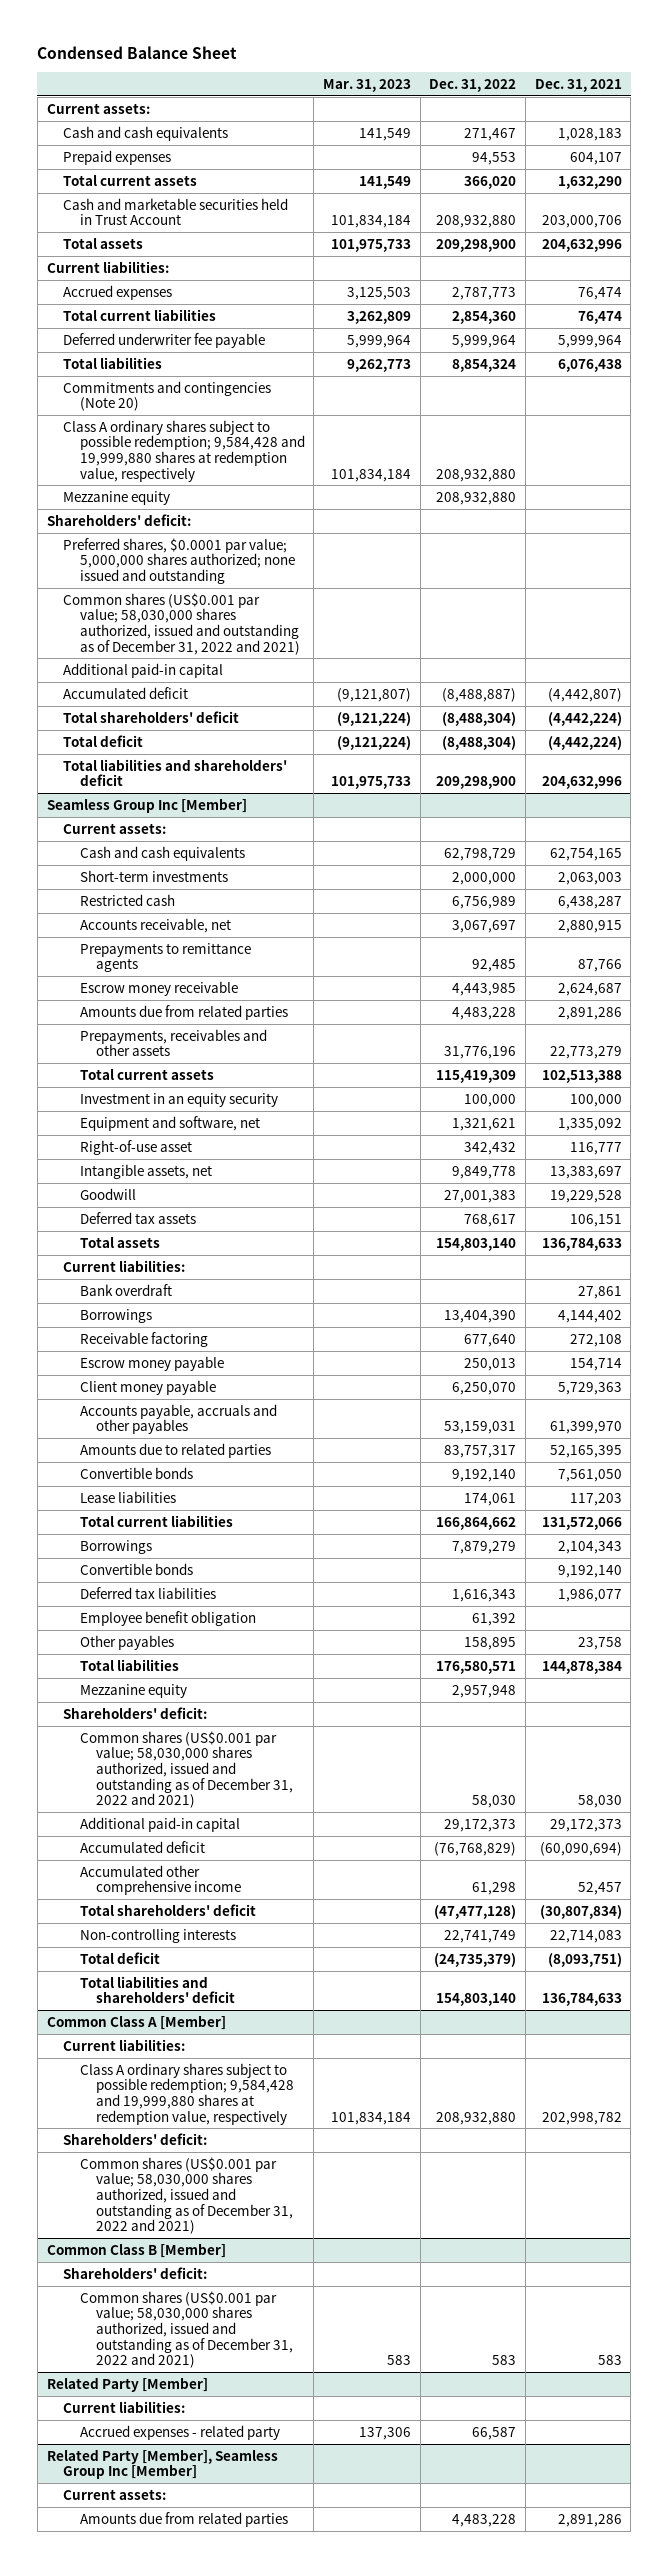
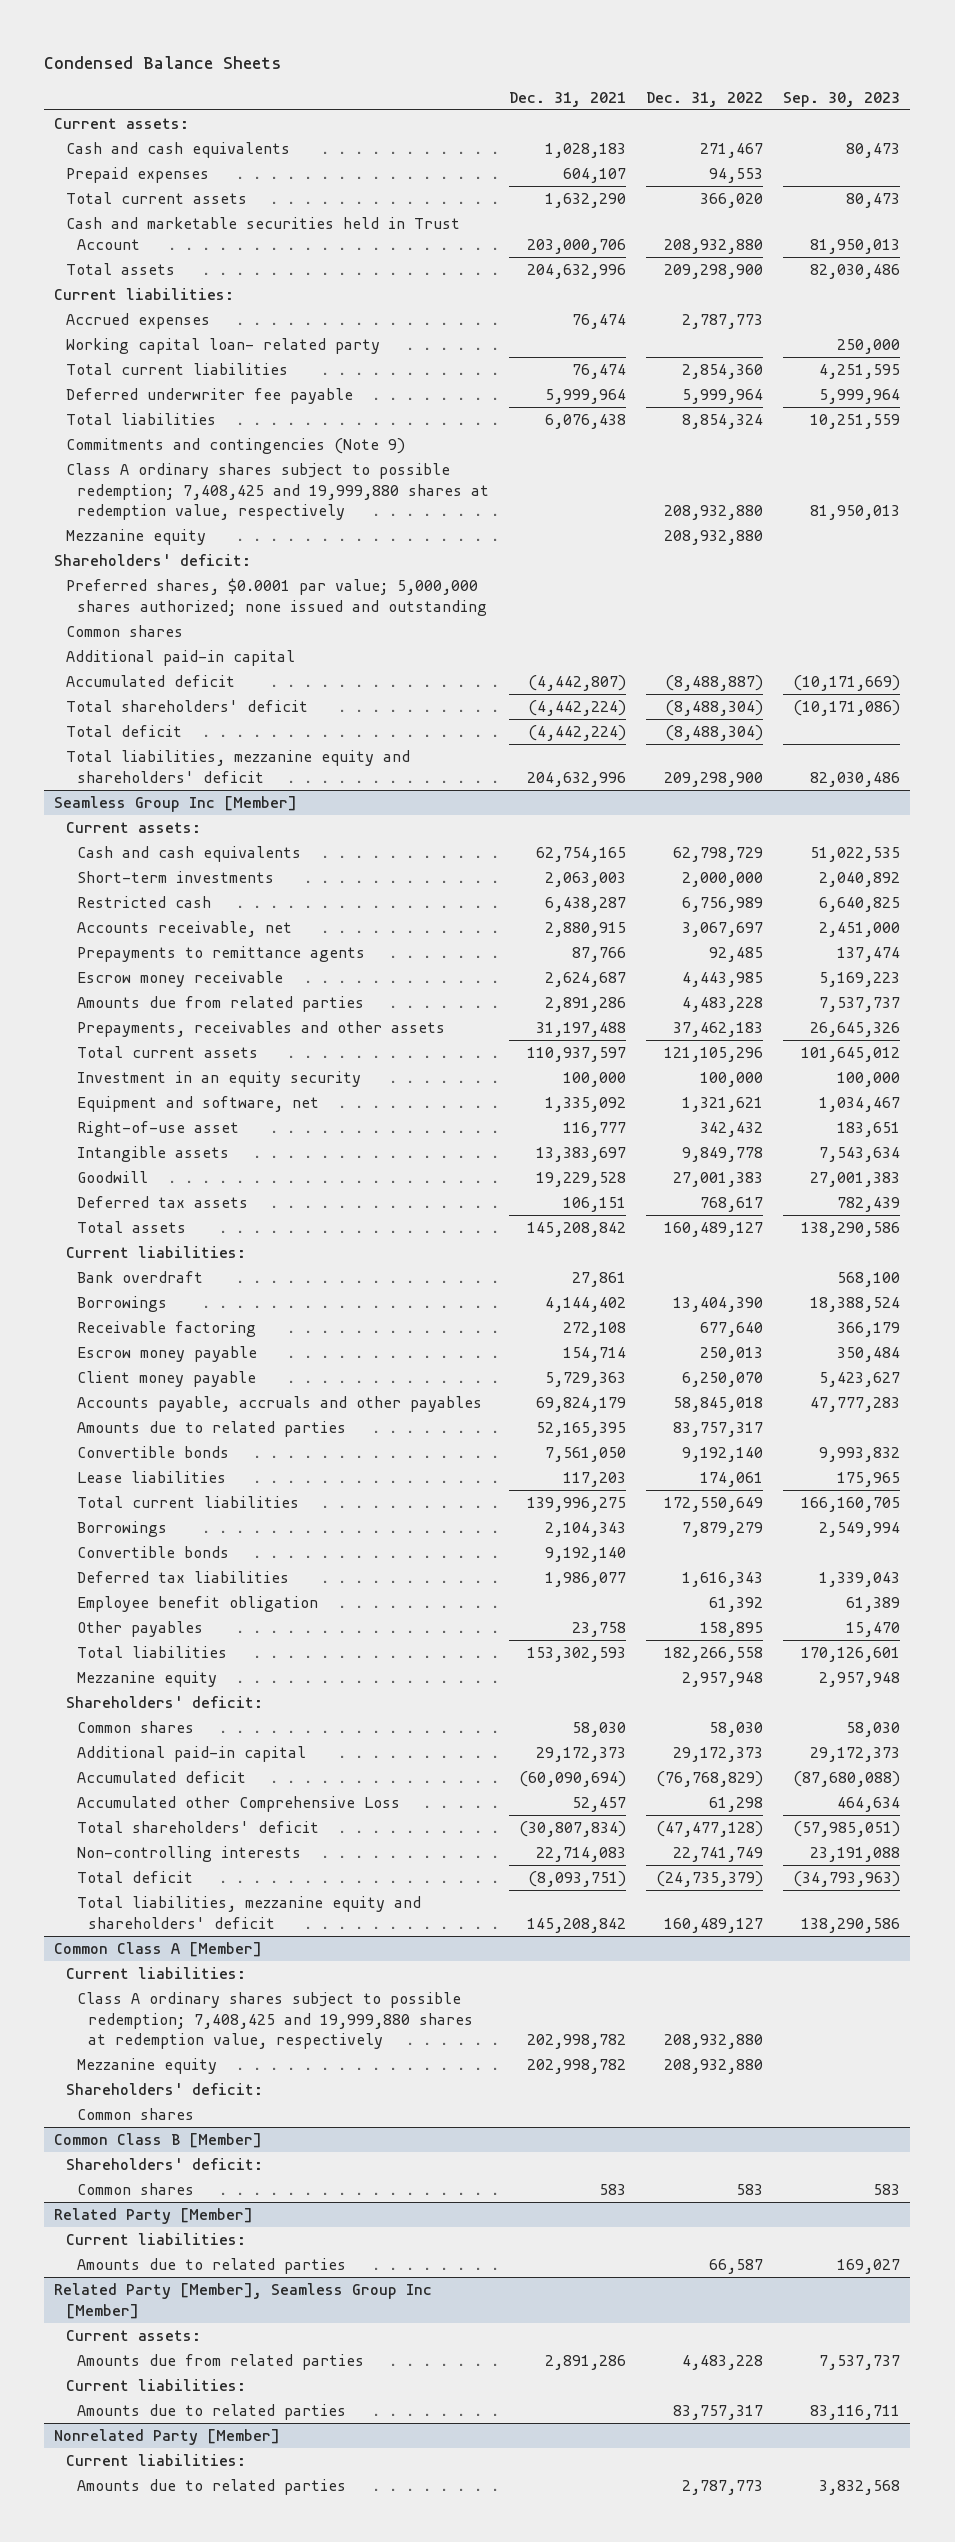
- Condensed Balance Sheet
+ Condensed Balance Sheets
- | Mar. 31, 2023 | Dec. 31, 2022 | Dec. 31, 2021
+ | Dec. 31, 2021 | Dec. 31, 2022 | Sep. 30, 2023
+ Working capital loan- related party | | | 250,000
- Commitments and contingencies (Note 20)
- Class A ordinary shares subject to possible redemption; 9,584,428 and 19,999,880 shares at redemption value, respectively | 101,834,184 | 208,932,880 |
+ Commitments and contingencies (Note 9)
+ Class A ordinary shares subject to possible redemption; 7,408,425 and 19,999,880 shares at redemption value, respectively | | 208,932,880 | 81,950,013
- Common shares (US$0.001 par value; 58,030,000 shares authorized, issued and outstanding as of December 31, 2022 and 2021)
+ Common shares
- Total liabilities and shareholders' deficit | 101,975,733 | 209,298,900 | 204,632,996
+ Total liabilities, mezzanine equity and shareholders' deficit | 204,632,996 | 209,298,900 | 82,030,486
@ Seamless Group Inc [Member]
- Prepayments, receivables and other assets | | 31,776,196 | 22,773,279
- Total current assets | | 115,419,309 | 102,513,388
+ Prepayments, receivables and other assets | 31,197,488 | 37,462,183 | 26,645,326
+ Total current assets | 110,937,597 | 121,105,296 | 101,645,012
- Intangible assets, net | | 9,849,778 | 13,383,697
+ Intangible assets | 13,383,697 | 9,849,778 | 7,543,634
- Total assets | | 154,803,140 | 136,784,633
+ Total assets | 145,208,842 | 160,489,127 | 138,290,586
- Accounts payable, accruals and other payables | | 53,159,031 | 61,399,970
+ Accounts payable, accruals and other payables | 69,824,179 | 58,845,018 | 47,777,283
- Total current liabilities | | 166,864,662 | 131,572,066
+ Total current liabilities | 139,996,275 | 172,550,649 | 166,160,705
- Total liabilities | | 176,580,571 | 144,878,384
+ Total liabilities | 153,302,593 | 182,266,558 | 170,126,601
- Common shares (US$0.001 par value; 58,030,000 shares authorized, issued and outstanding as of December 31, 2022 and 2021) | | 58,030 | 58,030
+ Common shares | 58,030 | 58,030 | 58,030
- Accumulated other comprehensive income | | 61,298 | 52,457
+ Accumulated other Comprehensive Loss | 52,457 | 61,298 | 464,634
- Total liabilities and shareholders' deficit | | 154,803,140 | 136,784,633
+ Total liabilities, mezzanine equity and shareholders' deficit | 145,208,842 | 160,489,127 | 138,290,586
@ Common Class A [Member]
- Class A ordinary shares subject to possible redemption; 9,584,428 and 19,999,880 shares at redemption value, respectively | 101,834,184 | 208,932,880 | 202,998,782
+ Class A ordinary shares subject to possible redemption; 7,408,425 and 19,999,880 shares at redemption value, respectively | 202,998,782 | 208,932,880 |
+ Mezzanine equity | 202,998,782 | 208,932,880 |
- Common shares (US$0.001 par value; 58,030,000 shares authorized, issued and outstanding as of December 31, 2022 and 2021)
+ Common shares
@ Common Class B [Member]
- Common shares (US$0.001 par value; 58,030,000 shares authorized, issued and outstanding as of December 31, 2022 and 2021) | 583 | 583 | 583
+ Common shares | 583 | 583 | 583
@ Related Party [Member]
- Accrued expenses - related party | 137,306 | 66,587 |
+ Amounts due to related parties | | 66,587 | 169,027
@ Related Party [Member], Seamless Group Inc [Member]
+ Current liabilities:
+ Amounts due to related parties | | 83,757,317 | 83,116,711
+ Nonrelated Party [Member]
+ Current liabilities:
+ Amounts due to related parties | | 2,787,773 | 3,832,568

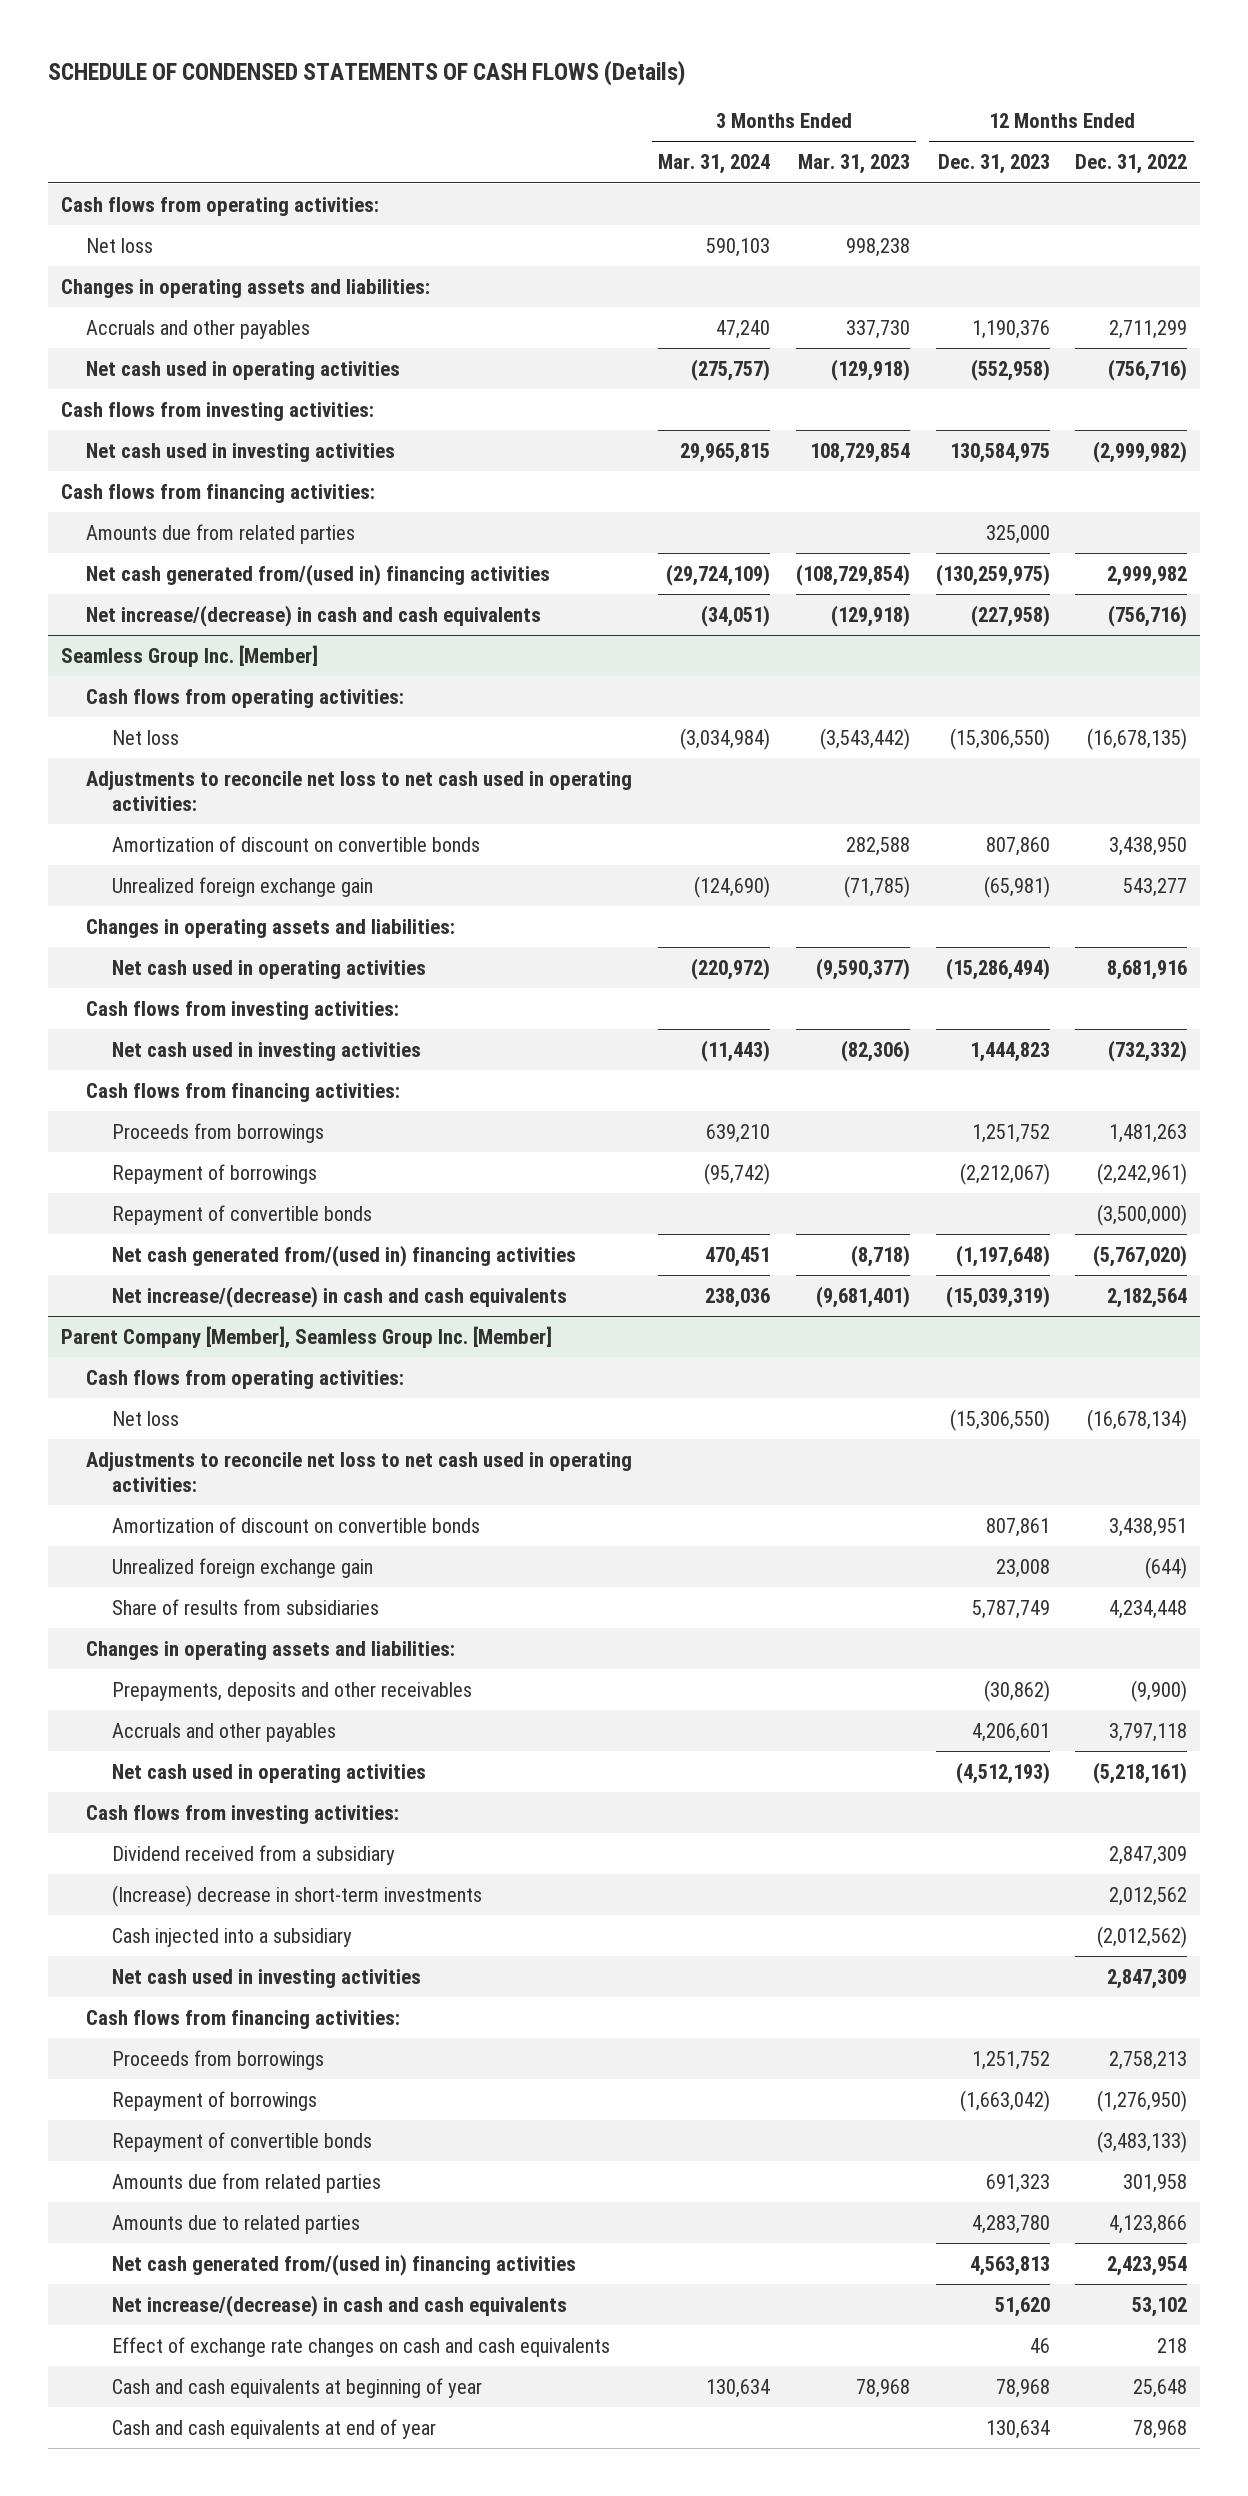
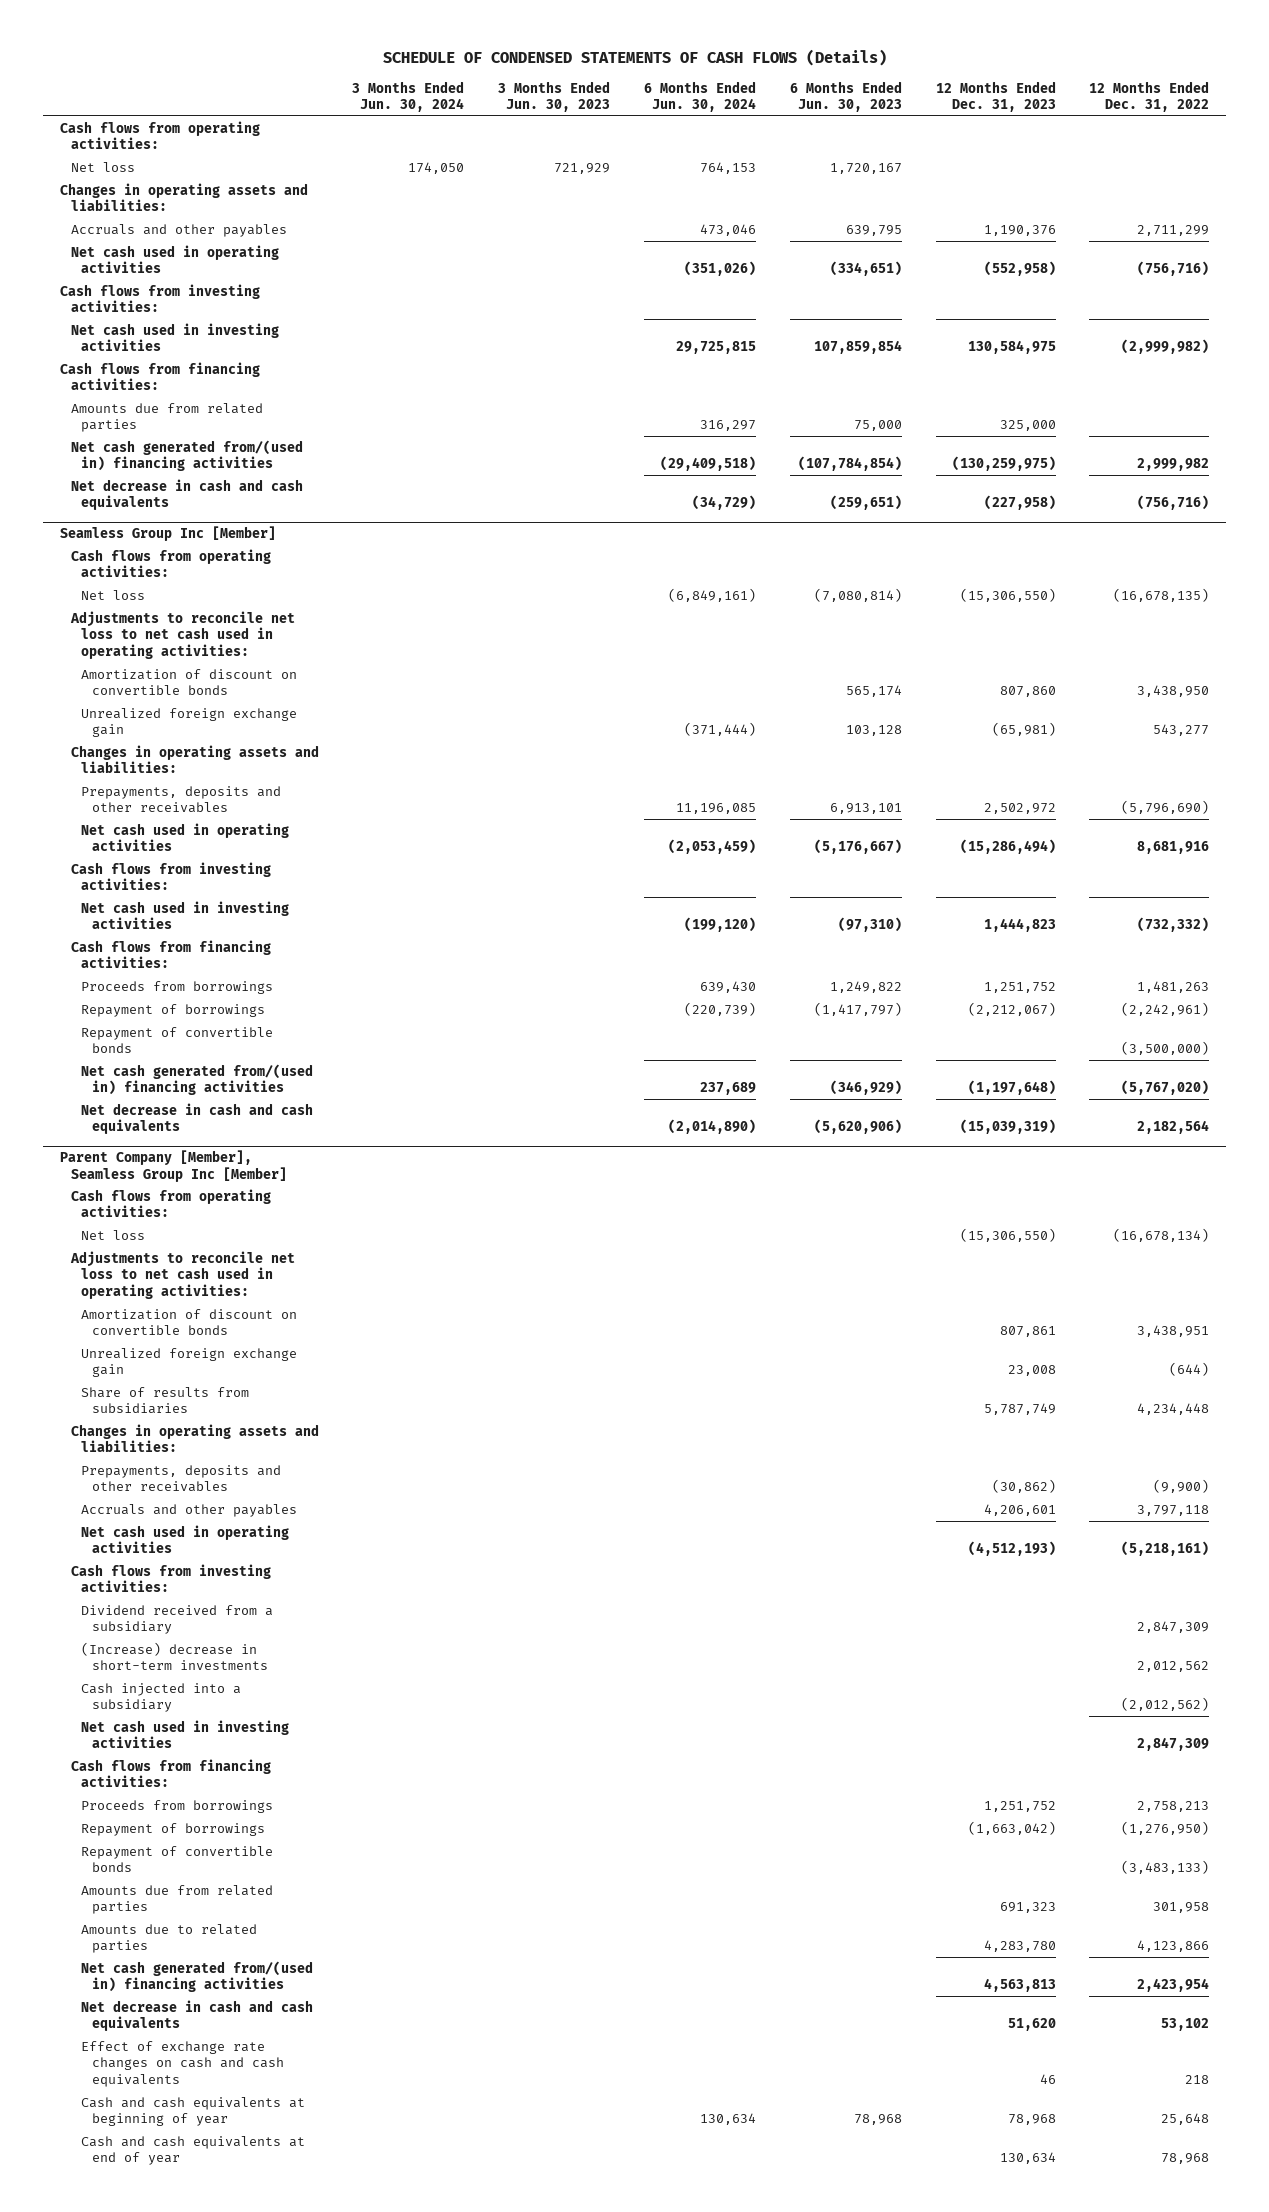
- | 3 Months Ended Mar. 31, 2024 | 3 Months Ended Mar. 31, 2023 | 12 Months Ended Dec. 31, 2023 | 12 Months Ended Dec. 31, 2022
+ | 3 Months Ended Jun. 30, 2024 | 3 Months Ended Jun. 30, 2023 | 6 Months Ended Jun. 30, 2024 | 6 Months Ended Jun. 30, 2023 | 12 Months Ended Dec. 31, 2023 | 12 Months Ended Dec. 31, 2022
- Net increase/(decrease) in cash and cash equivalents | (34,051) | (129,918) | (227,958) | (756,716)
- Seamless Group Inc. [Member]
+ Net decrease in cash and cash equivalents | | | (34,729) | (259,651) | (227,958) | (756,716)
+ Seamless Group Inc [Member]
+ Prepayments, deposits and other receivables | | | 11,196,085 | 6,913,101 | 2,502,972 | (5,796,690)
- Net increase/(decrease) in cash and cash equivalents | 238,036 | (9,681,401) | (15,039,319) | 2,182,564
- Parent Company [Member], Seamless Group Inc. [Member]
+ Net decrease in cash and cash equivalents | | | (2,014,890) | (5,620,906) | (15,039,319) | 2,182,564
+ Parent Company [Member], Seamless Group Inc [Member]
- Net increase/(decrease) in cash and cash equivalents | | | 51,620 | 53,102
+ Net decrease in cash and cash equivalents | | | | | 51,620 | 53,102

